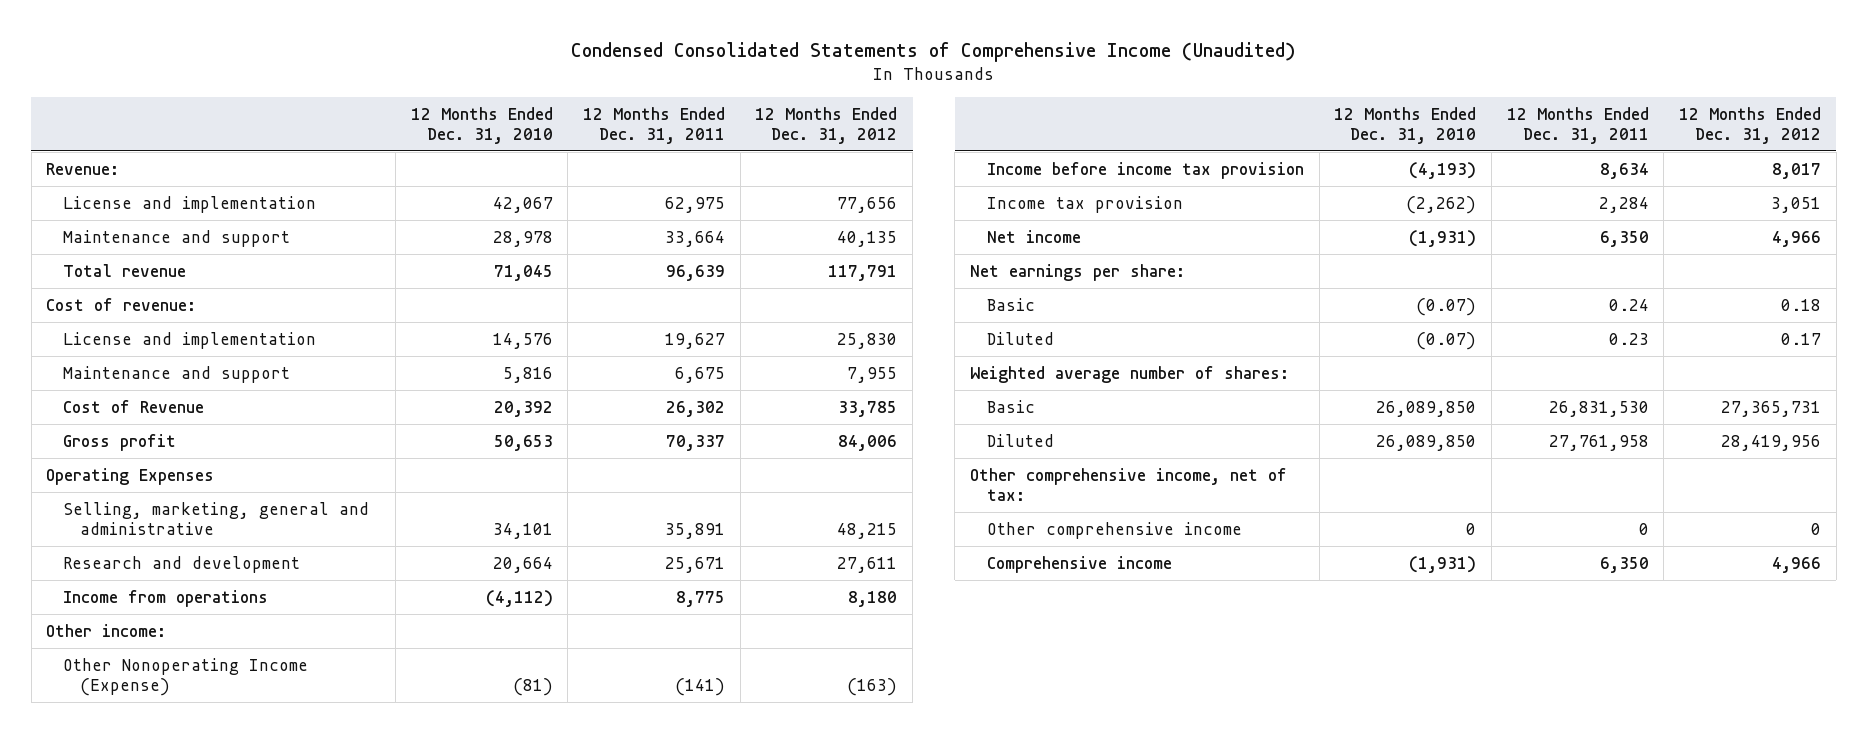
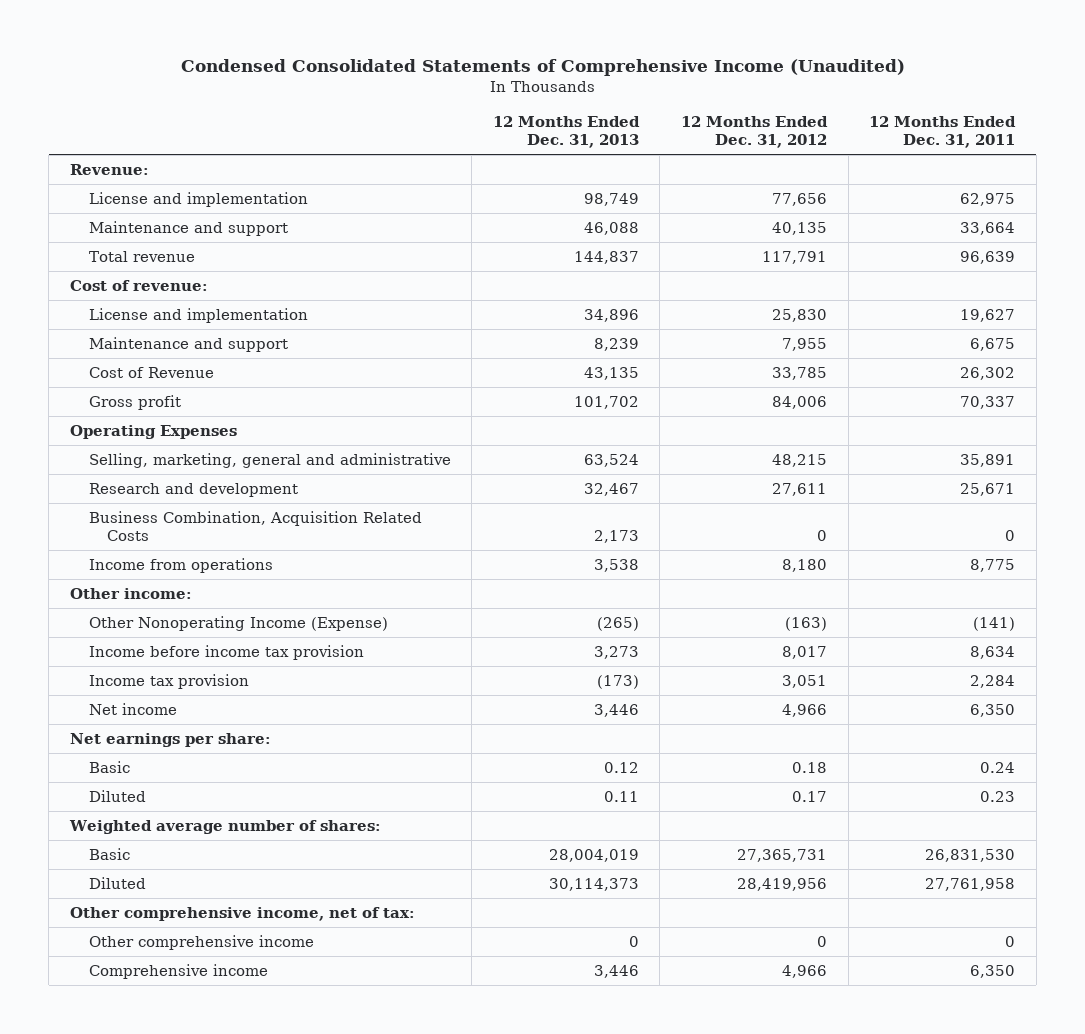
- | 12 Months Ended Dec. 31, 2010 | 12 Months Ended Dec. 31, 2011 | 12 Months Ended Dec. 31, 2012
+ | 12 Months Ended Dec. 31, 2013 | 12 Months Ended Dec. 31, 2012 | 12 Months Ended Dec. 31, 2011
+ Business Combination, Acquisition Related Costs | 2,173 | 0 | 0

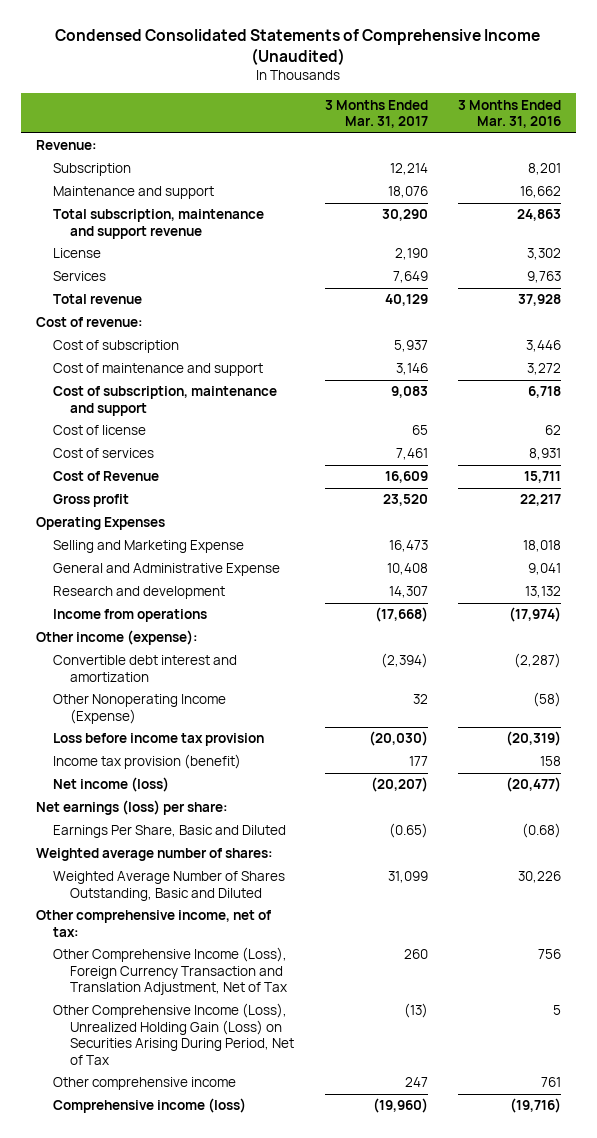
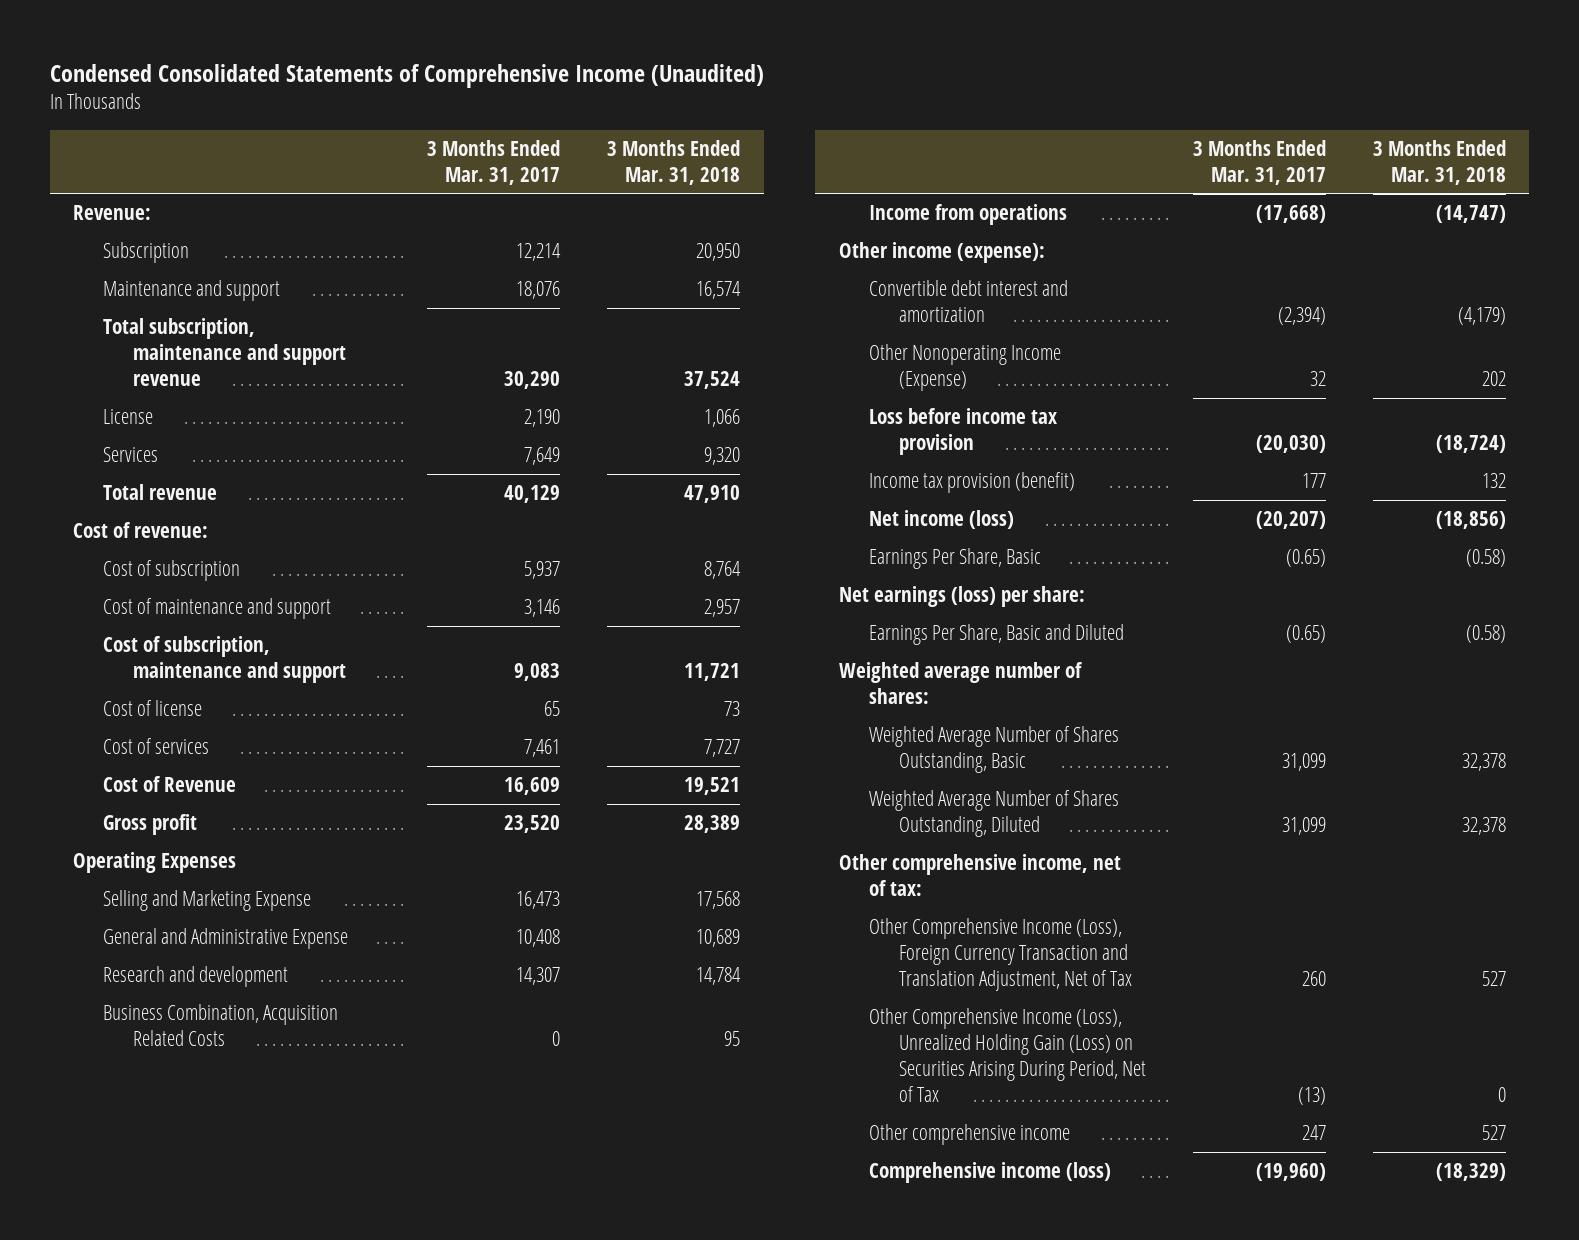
- | 3 Months Ended Mar. 31, 2017 | 3 Months Ended Mar. 31, 2016
+ | 3 Months Ended Mar. 31, 2017 | 3 Months Ended Mar. 31, 2018
+ Business Combination, Acquisition Related Costs | 0 | 95
+ Earnings Per Share, Basic | (0.65) | (0.58)
- Weighted Average Number of Shares Outstanding, Basic and Diluted | 31,099 | 30,226
+ Weighted Average Number of Shares Outstanding, Basic | 31,099 | 32,378
+ Weighted Average Number of Shares Outstanding, Diluted | 31,099 | 32,378

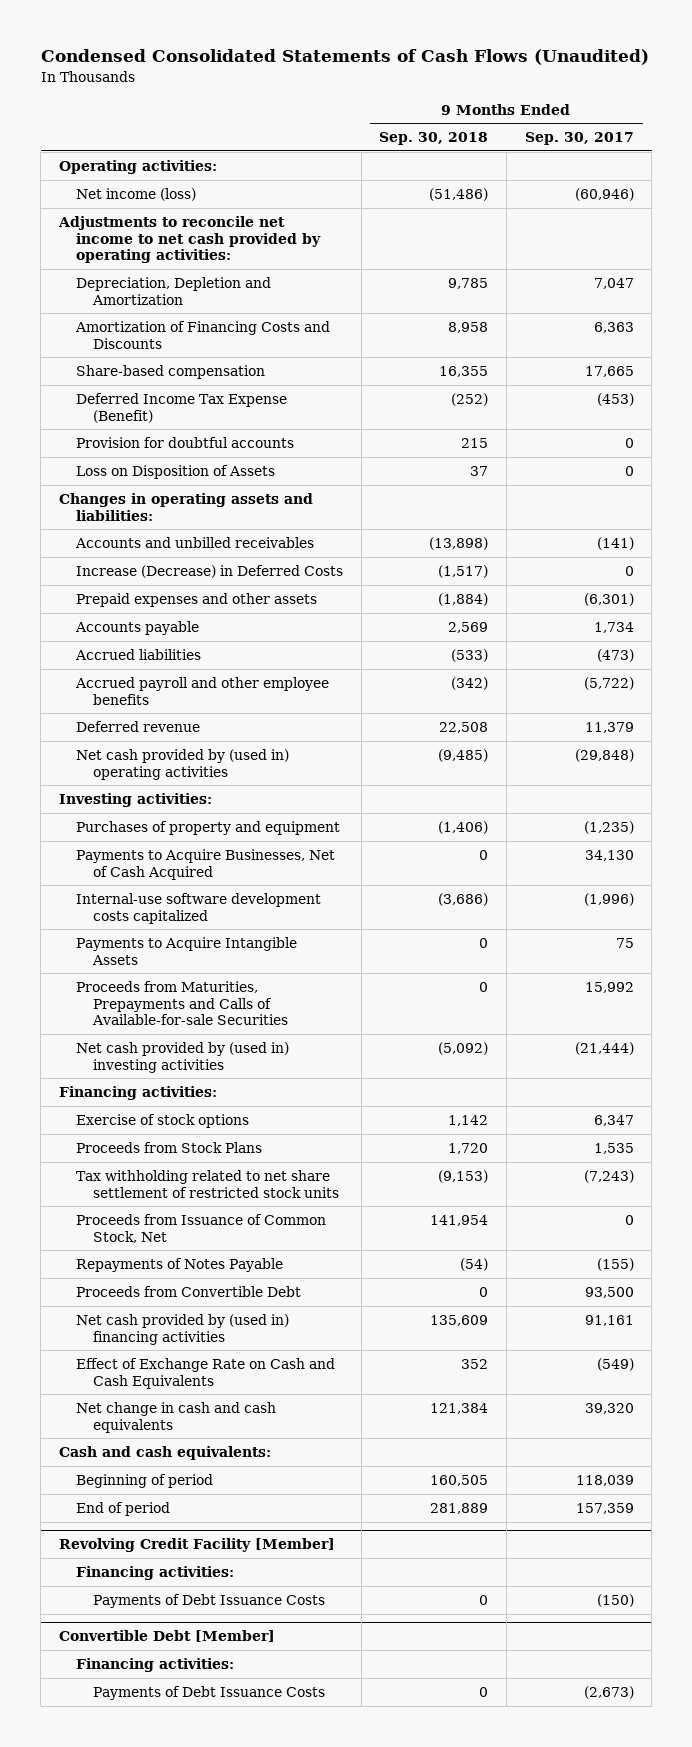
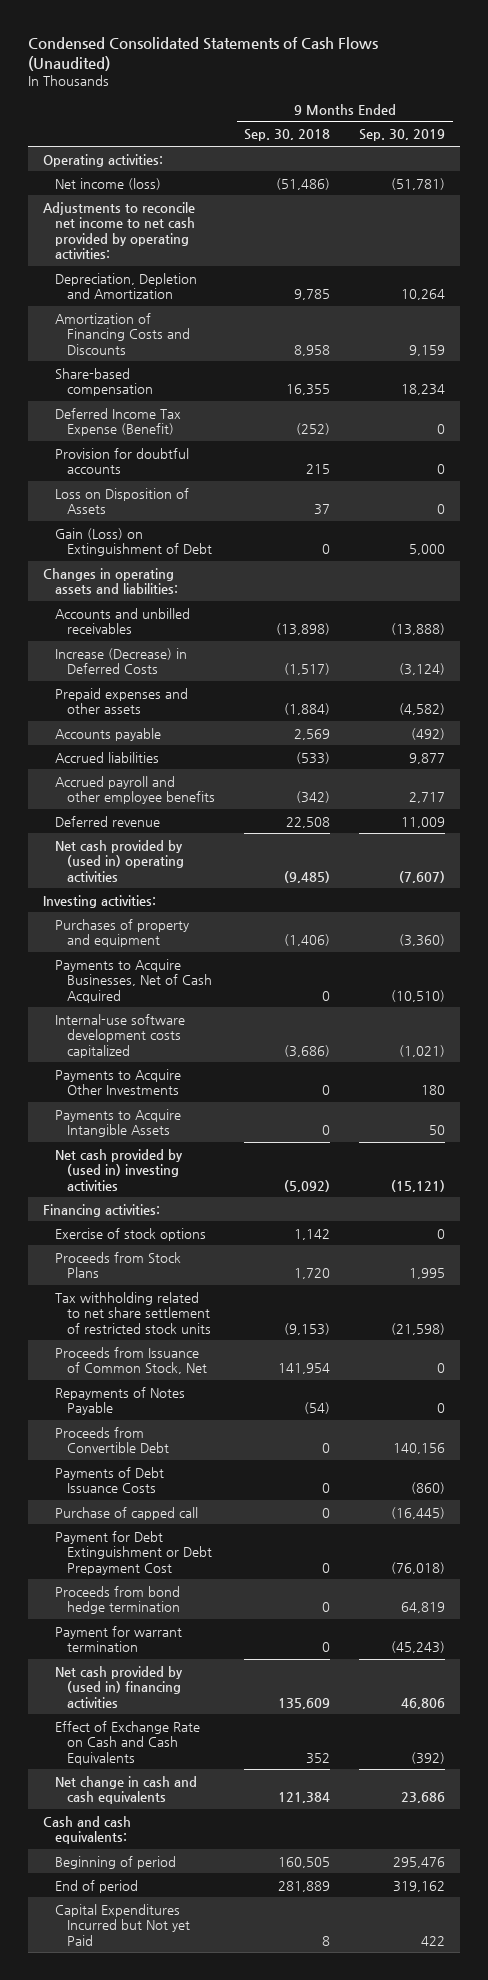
- | 9 Months Ended Sep. 30, 2018 | 9 Months Ended Sep. 30, 2017
+ | 9 Months Ended Sep. 30, 2018 | 9 Months Ended Sep. 30, 2019
+ Gain (Loss) on Extinguishment of Debt | 0 | 5,000
+ Payments to Acquire Other Investments | 0 | 180
- Proceeds from Maturities, Prepayments and Calls of Available-for-sale Securities | 0 | 15,992
+ Payments of Debt Issuance Costs | 0 | (860)
+ Purchase of capped call | 0 | (16,445)
+ Payment for Debt Extinguishment or Debt Prepayment Cost | 0 | (76,018)
+ Proceeds from bond hedge termination | 0 | 64,819
+ Payment for warrant termination | 0 | (45,243)
- Revolving Credit Facility [Member]
- Financing activities:
- Payments of Debt Issuance Costs | 0 | (150)
- Convertible Debt [Member]
- Financing activities:
- Payments of Debt Issuance Costs | 0 | (2,673)
+ Capital Expenditures Incurred but Not yet Paid | 8 | 422

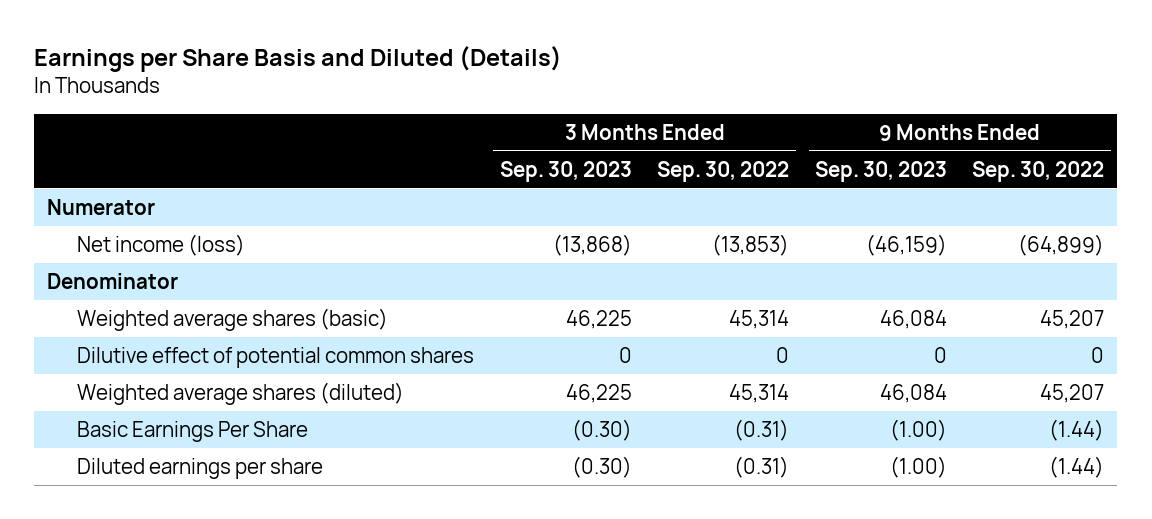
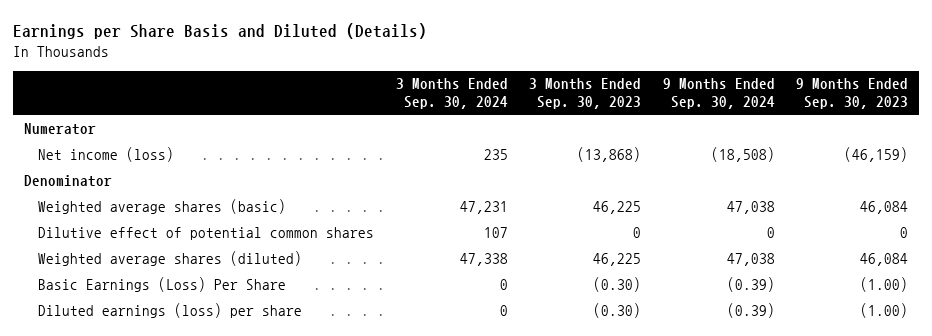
- | 3 Months Ended Sep. 30, 2023 | 3 Months Ended Sep. 30, 2022 | 9 Months Ended Sep. 30, 2023 | 9 Months Ended Sep. 30, 2022
+ | 3 Months Ended Sep. 30, 2024 | 3 Months Ended Sep. 30, 2023 | 9 Months Ended Sep. 30, 2024 | 9 Months Ended Sep. 30, 2023
- Basic Earnings Per Share | (0.30) | (0.31) | (1.00) | (1.44)
- Diluted earnings per share | (0.30) | (0.31) | (1.00) | (1.44)
+ Basic Earnings (Loss) Per Share | 0 | (0.30) | (0.39) | (1.00)
+ Diluted earnings (loss) per share | 0 | (0.30) | (0.39) | (1.00)

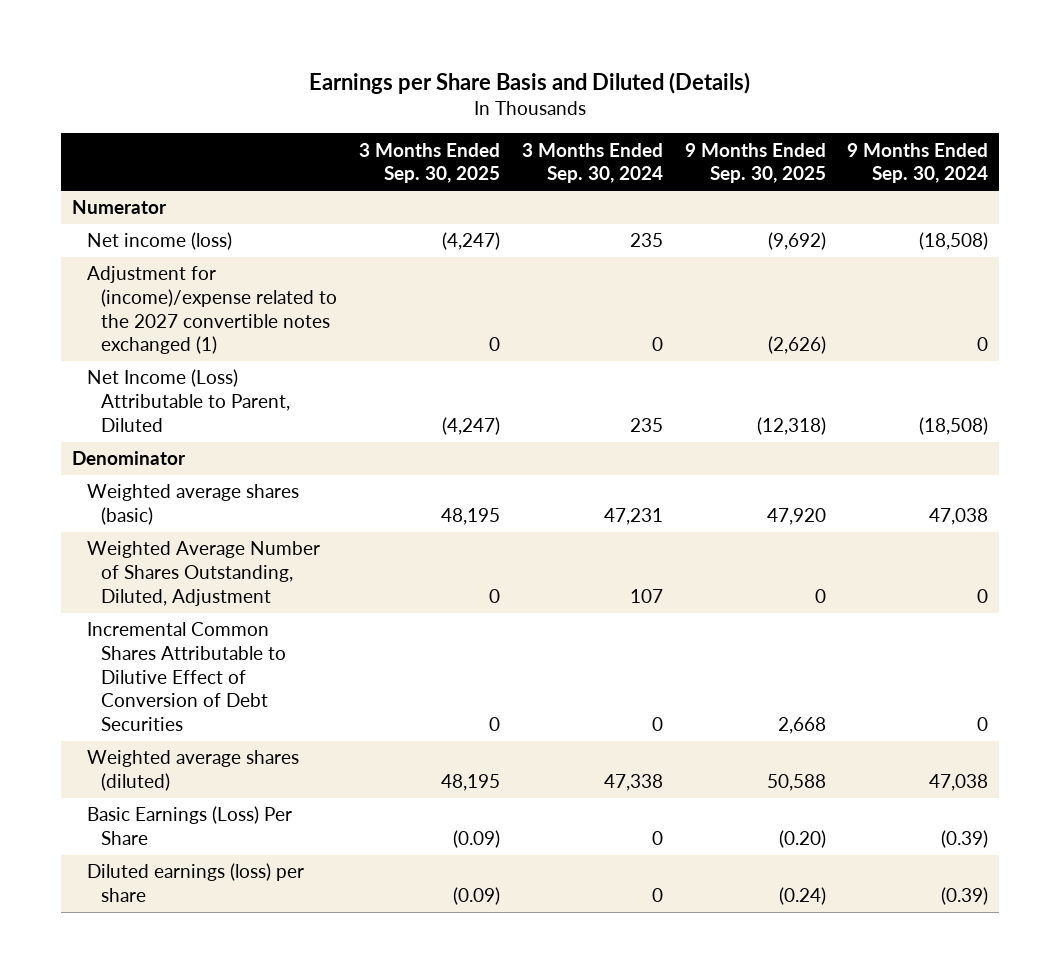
- | 3 Months Ended Sep. 30, 2024 | 3 Months Ended Sep. 30, 2023 | 9 Months Ended Sep. 30, 2024 | 9 Months Ended Sep. 30, 2023
+ | 3 Months Ended Sep. 30, 2025 | 3 Months Ended Sep. 30, 2024 | 9 Months Ended Sep. 30, 2025 | 9 Months Ended Sep. 30, 2024
+ Adjustment for (income)/expense related to the 2027 convertible notes exchanged (1) | 0 | 0 | (2,626) | 0
+ Net Income (Loss) Attributable to Parent, Diluted | (4,247) | 235 | (12,318) | (18,508)
- Dilutive effect of potential common shares | 107 | 0 | 0 | 0
+ Weighted Average Number of Shares Outstanding, Diluted, Adjustment | 0 | 107 | 0 | 0
+ Incremental Common Shares Attributable to Dilutive Effect of Conversion of Debt Securities | 0 | 0 | 2,668 | 0

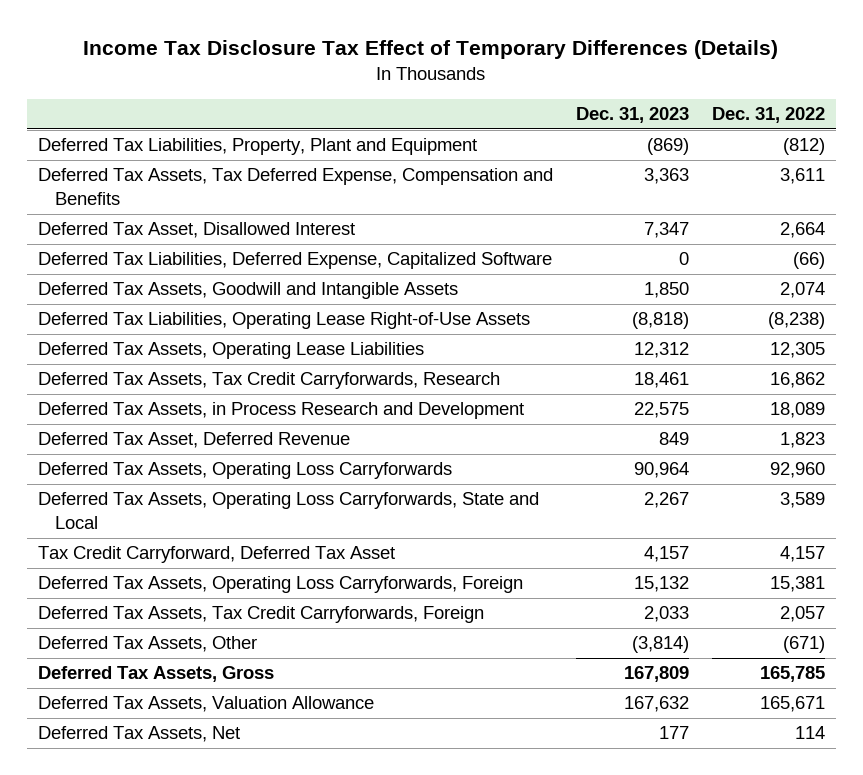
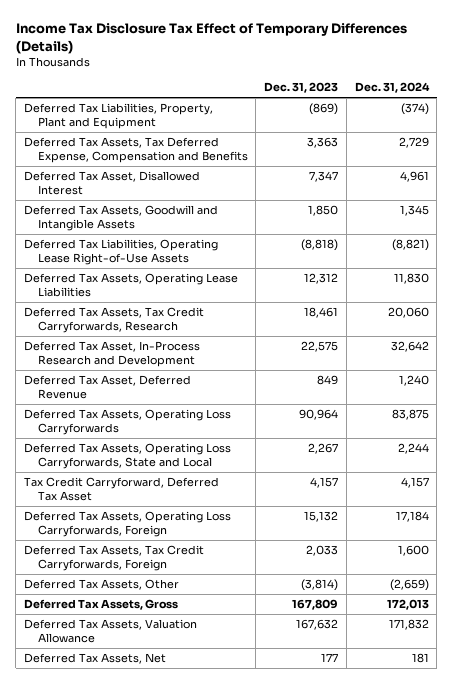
- | Dec. 31, 2023 | Dec. 31, 2022
+ | Dec. 31, 2023 | Dec. 31, 2024
- Deferred Tax Liabilities, Deferred Expense, Capitalized Software | 0 | (66)
- Deferred Tax Assets, in Process Research and Development | 22,575 | 18,089
+ Deferred Tax Asset, In-Process Research and Development | 22,575 | 32,642

